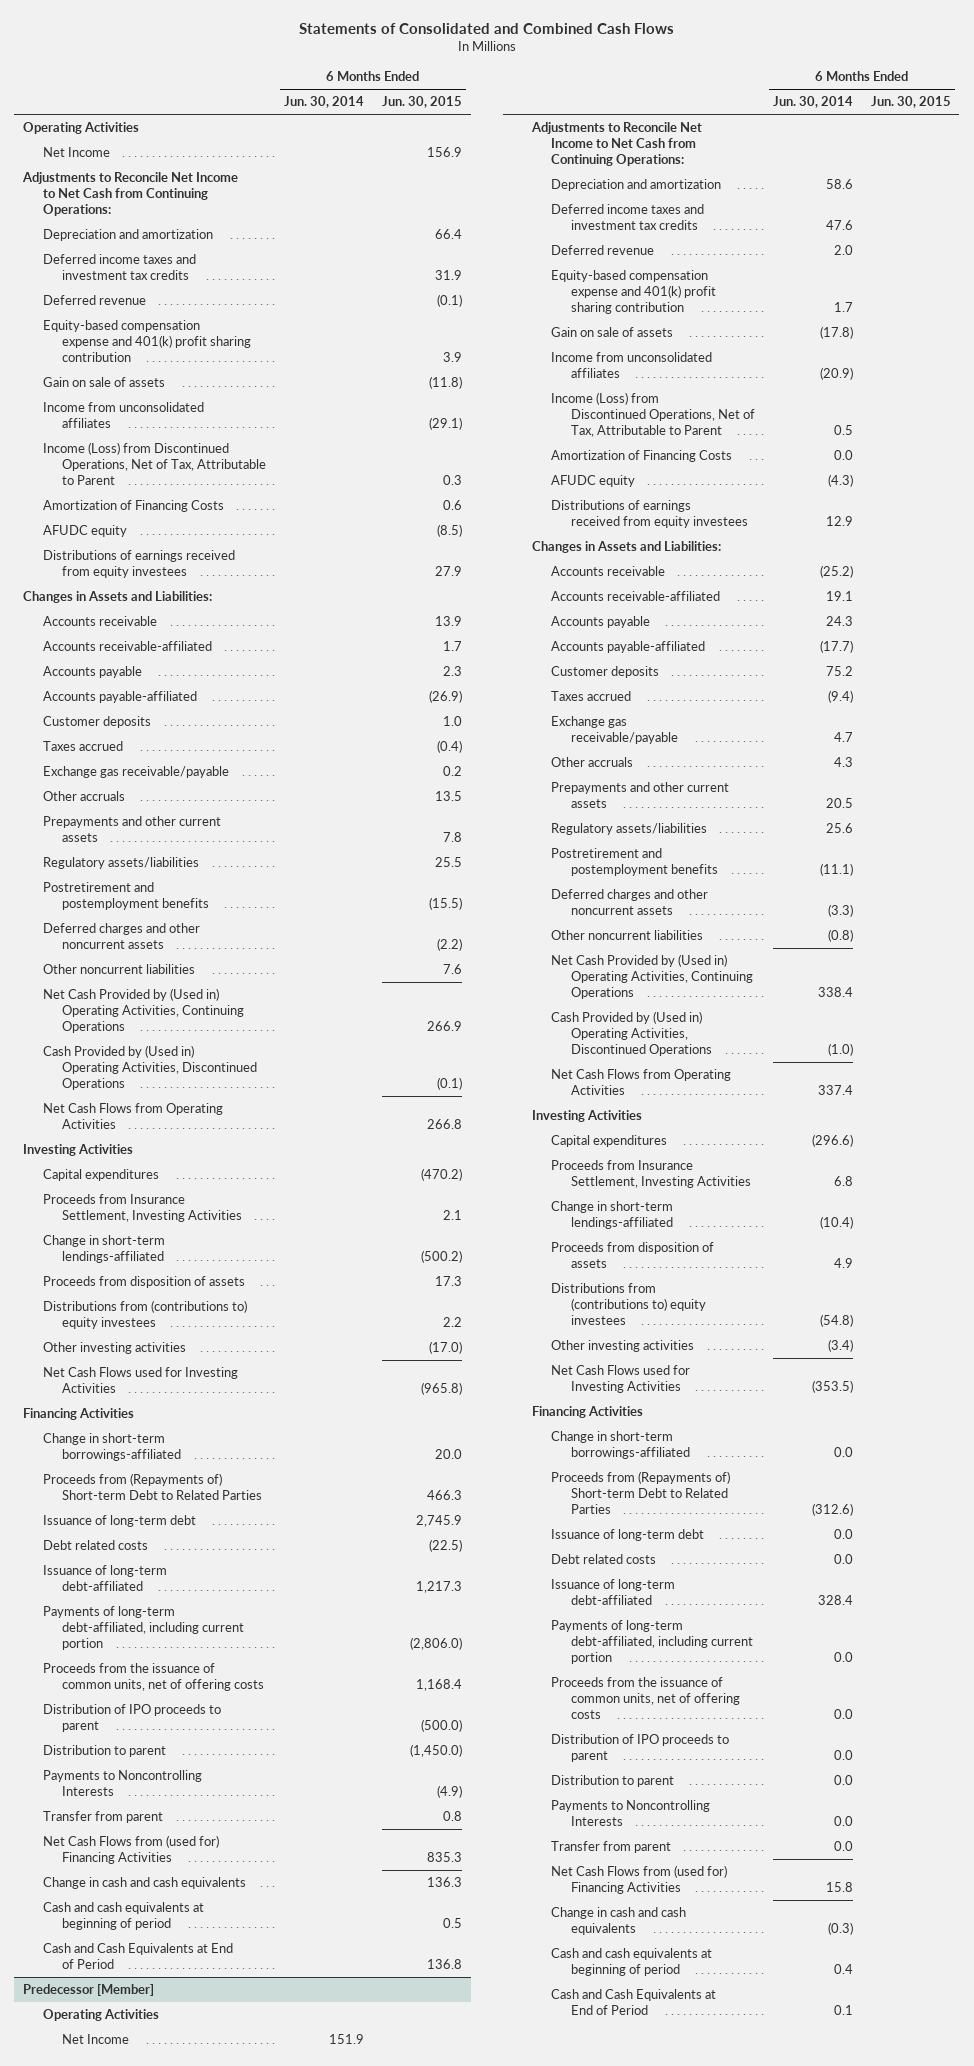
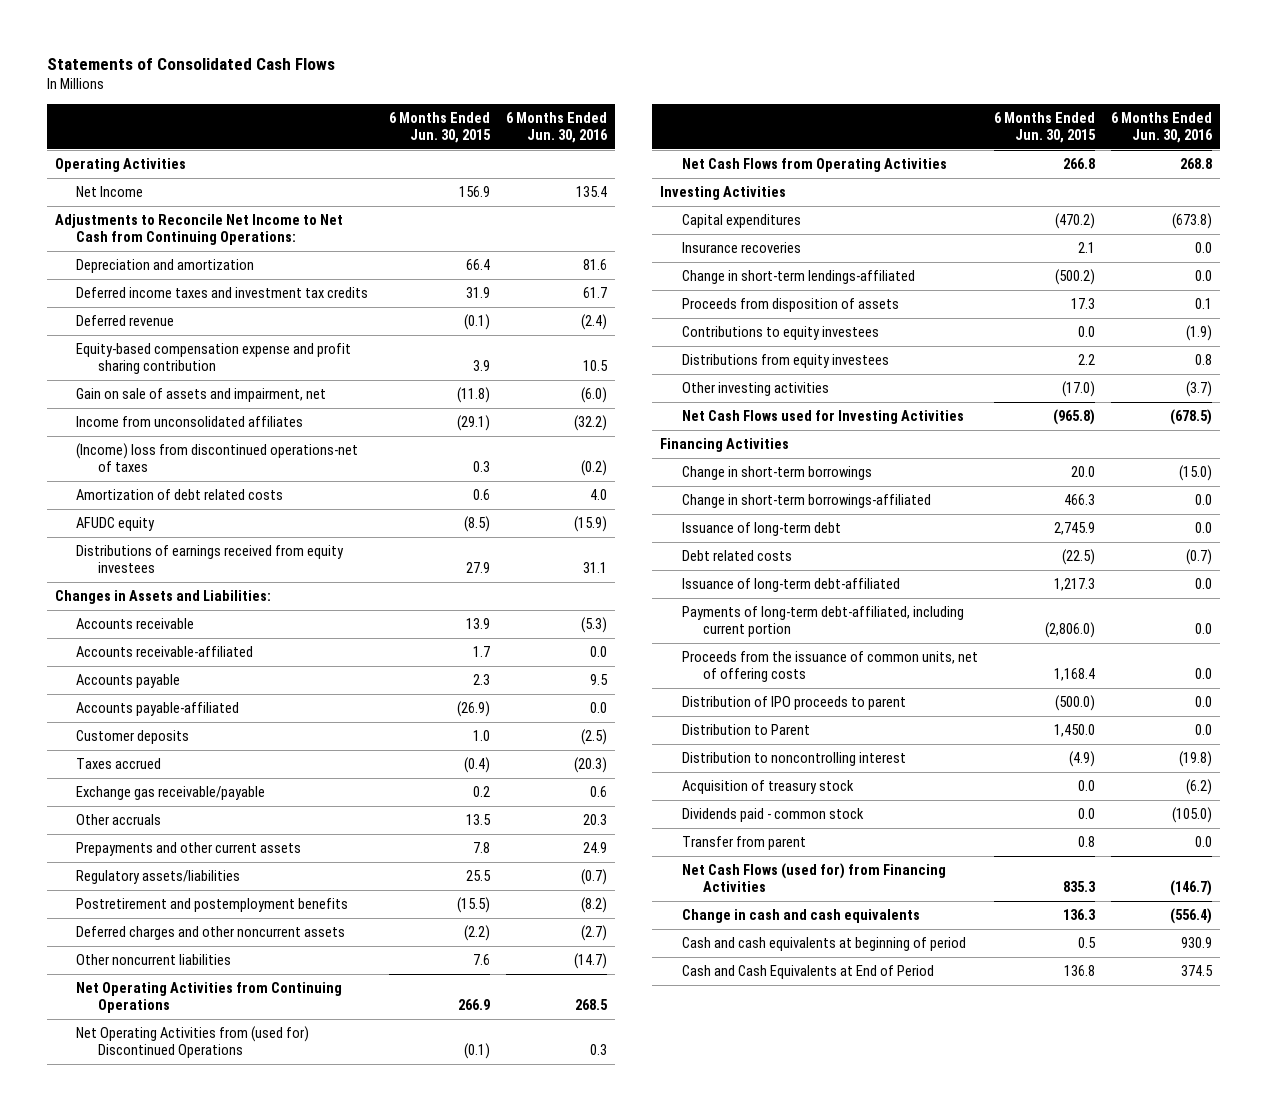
- Statements of Consolidated and Combined Cash Flows
+ Statements of Consolidated Cash Flows
- | 6 Months Ended Jun. 30, 2014 | 6 Months Ended Jun. 30, 2015
+ | 6 Months Ended Jun. 30, 2015 | 6 Months Ended Jun. 30, 2016
- Equity-based compensation expense and 401(k) profit sharing contribution | | 3.9
- Gain on sale of assets | | (11.8)
+ Equity-based compensation expense and profit sharing contribution | 3.9 | 10.5
+ Gain on sale of assets and impairment, net | (11.8) | (6.0)
- Income (Loss) from Discontinued Operations, Net of Tax, Attributable to Parent | | 0.3
- Amortization of Financing Costs | | 0.6
+ (Income) loss from discontinued operations-net of taxes | 0.3 | (0.2)
+ Amortization of debt related costs | 0.6 | 4.0
- Net Cash Provided by (Used in) Operating Activities, Continuing Operations | | 266.9
- Cash Provided by (Used in) Operating Activities, Discontinued Operations | | (0.1)
+ Net Operating Activities from Continuing Operations | 266.9 | 268.5
+ Net Operating Activities from (used for) Discontinued Operations | (0.1) | 0.3
- Proceeds from Insurance Settlement, Investing Activities | | 2.1
+ Insurance recoveries | 2.1 | 0.0
- Distributions from (contributions to) equity investees | | 2.2
+ Contributions to equity investees | 0.0 | (1.9)
+ Distributions from equity investees | 2.2 | 0.8
- Change in short-term borrowings-affiliated | | 20.0
- Proceeds from (Repayments of) Short-term Debt to Related Parties | | 466.3
+ Change in short-term borrowings | 20.0 | (15.0)
+ Change in short-term borrowings-affiliated | 466.3 | 0.0
- Distribution to parent | | (1,450.0)
- Payments to Noncontrolling Interests | | (4.9)
+ Distribution to Parent | 1,450.0 | 0.0
+ Distribution to noncontrolling interest | (4.9) | (19.8)
+ Acquisition of treasury stock | 0.0 | (6.2)
+ Dividends paid - common stock | 0.0 | (105.0)
- Net Cash Flows from (used for) Financing Activities | | 835.3
+ Net Cash Flows (used for) from Financing Activities | 835.3 | (146.7)
- Predecessor [Member]
- Operating Activities
- Net Income | 151.9 |
- Adjustments to Reconcile Net Income to Net Cash from Continuing Operations:
- Depreciation and amortization | 58.6 |
- Deferred income taxes and investment tax credits | 47.6 |
- Deferred revenue | 2.0 |
- Equity-based compensation expense and 401(k) profit sharing contribution | 1.7 |
- Gain on sale of assets | (17.8) |
- Income from unconsolidated affiliates | (20.9) |
- Income (Loss) from Discontinued Operations, Net of Tax, Attributable to Parent | 0.5 |
- Amortization of Financing Costs | 0.0 |
- AFUDC equity | (4.3) |
- Distributions of earnings received from equity investees | 12.9 |
- Changes in Assets and Liabilities:
- Accounts receivable | (25.2) |
- Accounts receivable-affiliated | 19.1 |
- Accounts payable | 24.3 |
- Accounts payable-affiliated | (17.7) |
- Customer deposits | 75.2 |
- Taxes accrued | (9.4) |
- Exchange gas receivable/payable | 4.7 |
- Other accruals | 4.3 |
- Prepayments and other current assets | 20.5 |
- Regulatory assets/liabilities | 25.6 |
- Postretirement and postemployment benefits | (11.1) |
- Deferred charges and other noncurrent assets | (3.3) |
- Other noncurrent liabilities | (0.8) |
- Net Cash Provided by (Used in) Operating Activities, Continuing Operations | 338.4 |
- Cash Provided by (Used in) Operating Activities, Discontinued Operations | (1.0) |
- Net Cash Flows from Operating Activities | 337.4 |
- Investing Activities
- Capital expenditures | (296.6) |
- Proceeds from Insurance Settlement, Investing Activities | 6.8 |
- Change in short-term lendings-affiliated | (10.4) |
- Proceeds from disposition of assets | 4.9 |
- Distributions from (contributions to) equity investees | (54.8) |
- Other investing activities | (3.4) |
- Net Cash Flows used for Investing Activities | (353.5) |
- Financing Activities
- Change in short-term borrowings-affiliated | 0.0 |
- Proceeds from (Repayments of) Short-term Debt to Related Parties | (312.6) |
- Issuance of long-term debt | 0.0 |
- Debt related costs | 0.0 |
- Issuance of long-term debt-affiliated | 328.4 |
- Payments of long-term debt-affiliated, including current portion | 0.0 |
- Proceeds from the issuance of common units, net of offering costs | 0.0 |
- Distribution of IPO proceeds to parent | 0.0 |
- Distribution to parent | 0.0 |
- Payments to Noncontrolling Interests | 0.0 |
- Transfer from parent | 0.0 |
- Net Cash Flows from (used for) Financing Activities | 15.8 |
- Change in cash and cash equivalents | (0.3) |
- Cash and cash equivalents at beginning of period | 0.4 |
- Cash and Cash Equivalents at End of Period | 0.1 |

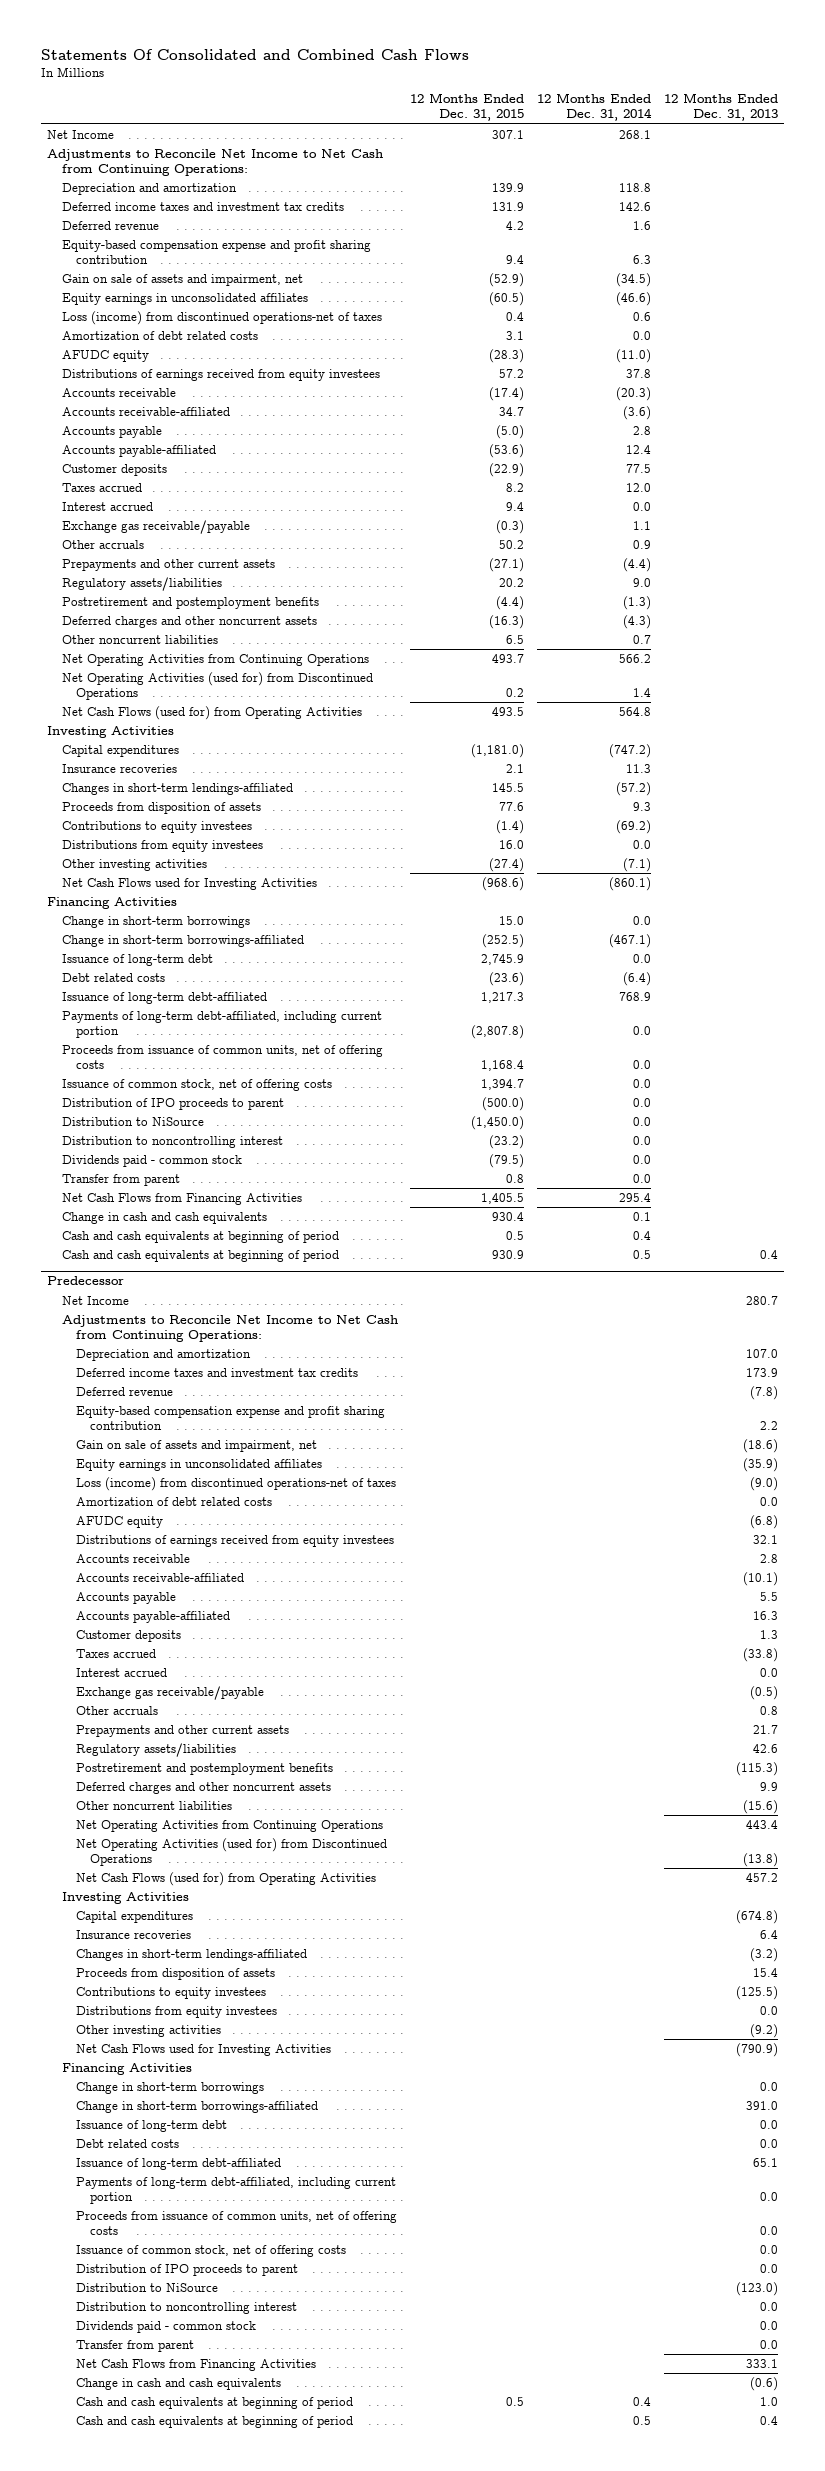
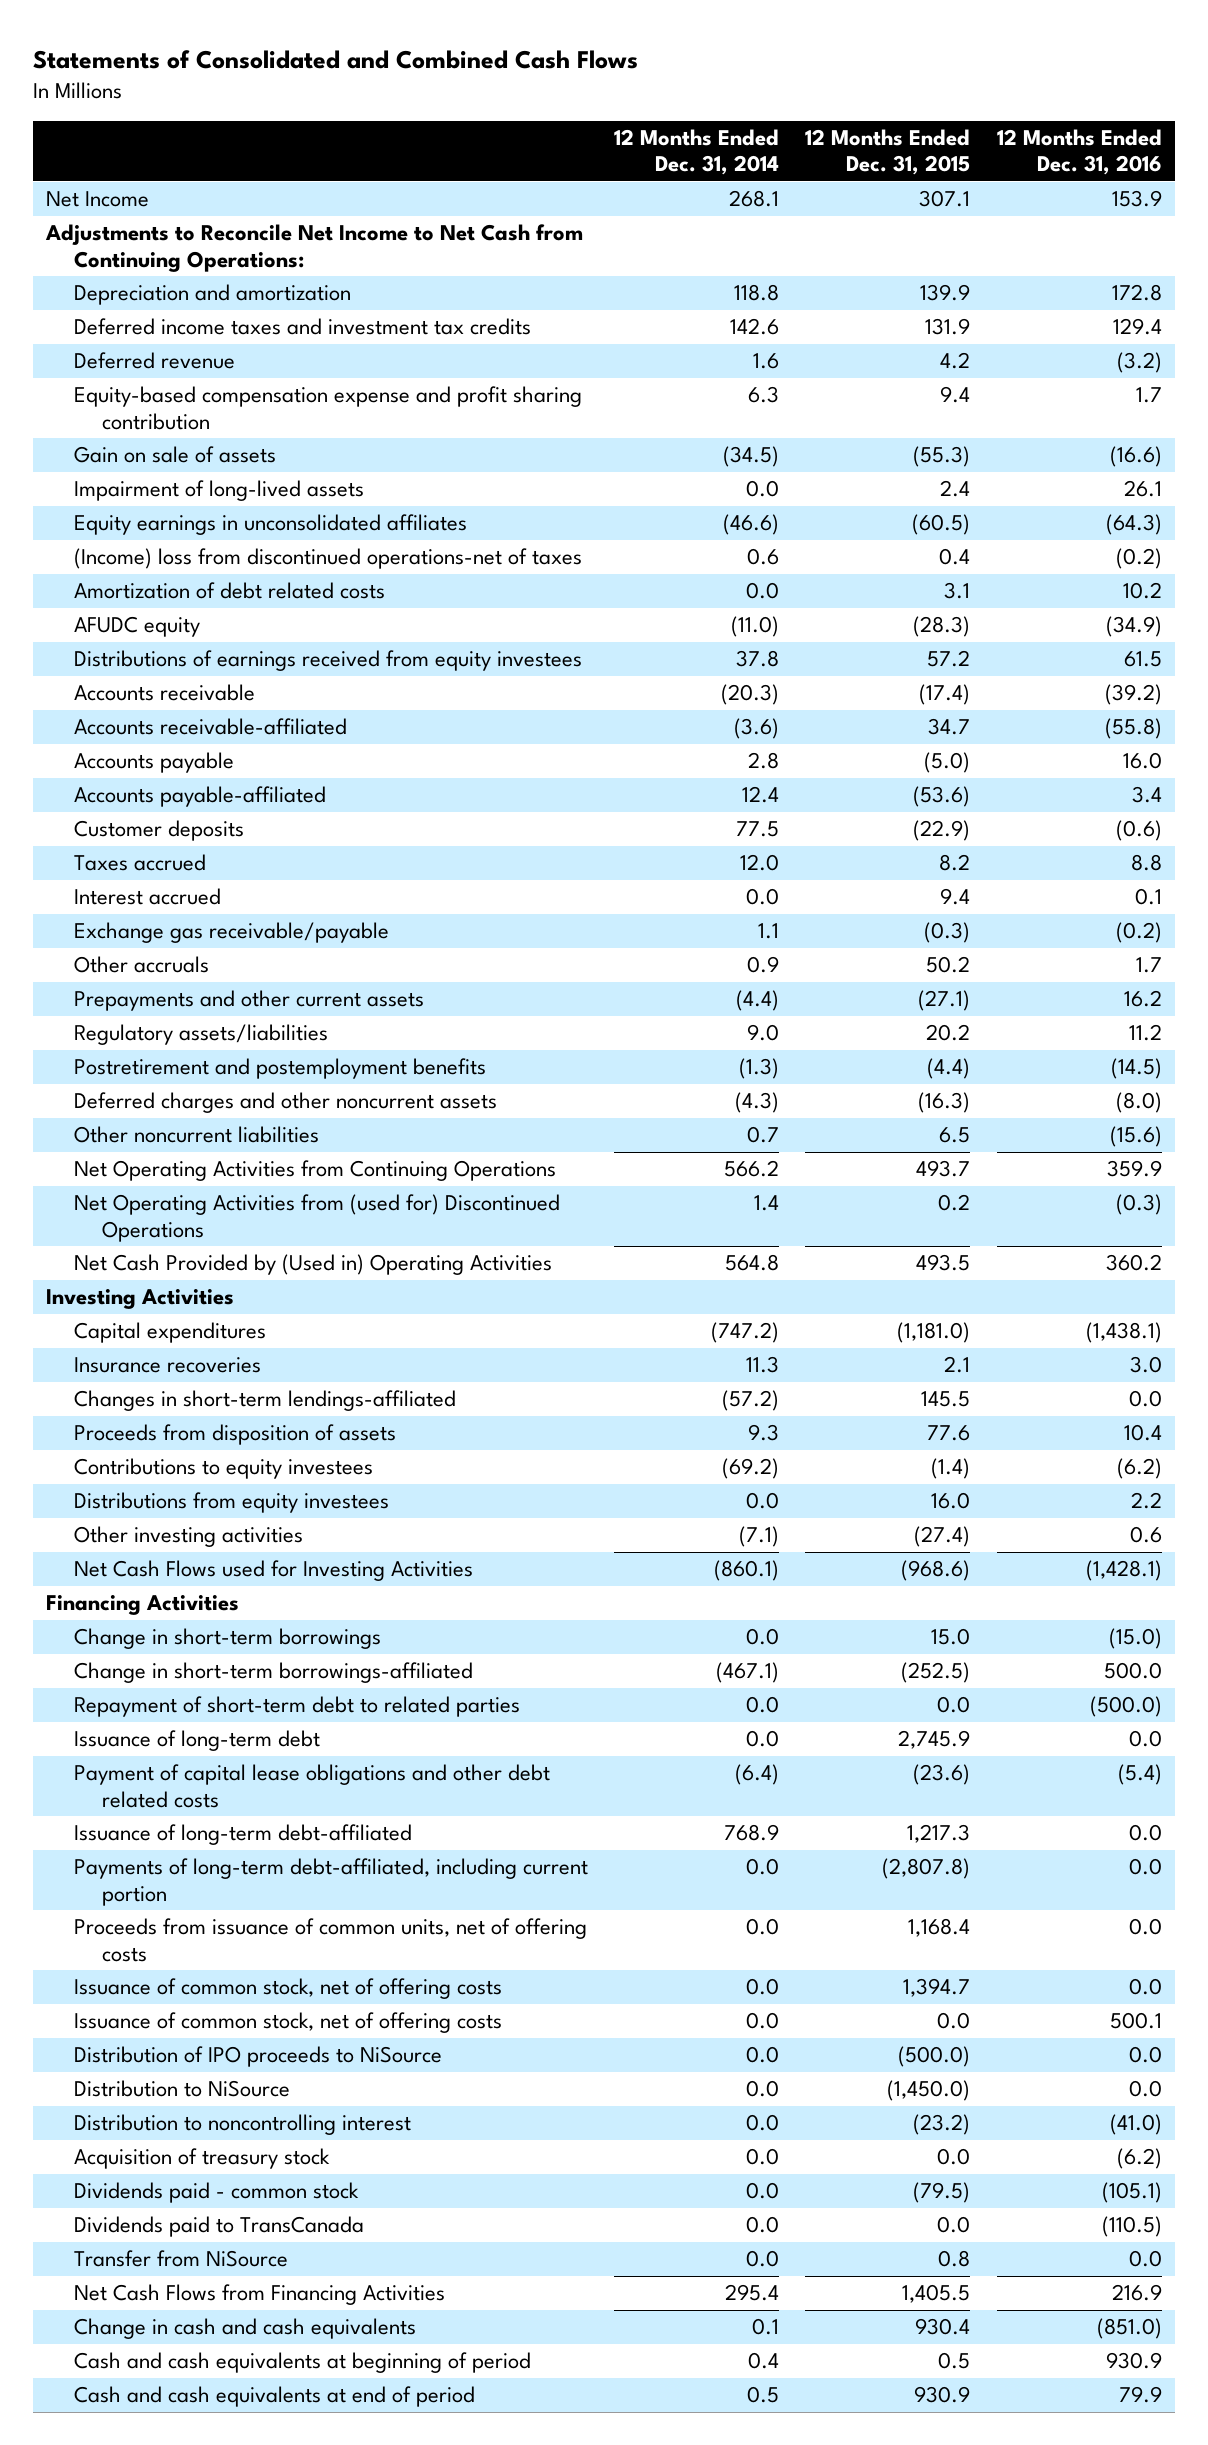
- Statements Of Consolidated and Combined Cash Flows
+ Statements of Consolidated and Combined Cash Flows
- | 12 Months Ended Dec. 31, 2015 | 12 Months Ended Dec. 31, 2014 | 12 Months Ended Dec. 31, 2013
+ | 12 Months Ended Dec. 31, 2014 | 12 Months Ended Dec. 31, 2015 | 12 Months Ended Dec. 31, 2016
- Gain on sale of assets and impairment, net | (52.9) | (34.5) |
+ Gain on sale of assets | (34.5) | (55.3) | (16.6)
+ Impairment of long-lived assets | 0.0 | 2.4 | 26.1
- Loss (income) from discontinued operations-net of taxes | 0.4 | 0.6 |
+ (Income) loss from discontinued operations-net of taxes | 0.6 | 0.4 | (0.2)
- Net Operating Activities (used for) from Discontinued Operations | 0.2 | 1.4 |
- Net Cash Flows (used for) from Operating Activities | 493.5 | 564.8 |
+ Net Operating Activities from (used for) Discontinued Operations | 1.4 | 0.2 | (0.3)
+ Net Cash Provided by (Used in) Operating Activities | 564.8 | 493.5 | 360.2
+ Repayment of short-term debt to related parties | 0.0 | 0.0 | (500.0)
- Debt related costs | (23.6) | (6.4) |
+ Payment of capital lease obligations and other debt related costs | (6.4) | (23.6) | (5.4)
- Distribution of IPO proceeds to parent | (500.0) | 0.0 |
+ Issuance of common stock, net of offering costs | 0.0 | 0.0 | 500.1
+ Distribution of IPO proceeds to NiSource | 0.0 | (500.0) | 0.0
+ Acquisition of treasury stock | 0.0 | 0.0 | (6.2)
- Transfer from parent | 0.8 | 0.0 |
+ Dividends paid to TransCanada | 0.0 | 0.0 | (110.5)
+ Transfer from NiSource | 0.0 | 0.8 | 0.0
- Cash and cash equivalents at beginning of period | 930.9 | 0.5 | 0.4
- Predecessor
- Net Income | | | 280.7
- Adjustments to Reconcile Net Income to Net Cash from Continuing Operations:
- Depreciation and amortization | | | 107.0
- Deferred income taxes and investment tax credits | | | 173.9
- Deferred revenue | | | (7.8)
- Equity-based compensation expense and profit sharing contribution | | | 2.2
- Gain on sale of assets and impairment, net | | | (18.6)
- Equity earnings in unconsolidated affiliates | | | (35.9)
- Loss (income) from discontinued operations-net of taxes | | | (9.0)
- Amortization of debt related costs | | | 0.0
- AFUDC equity | | | (6.8)
- Distributions of earnings received from equity investees | | | 32.1
- Accounts receivable | | | 2.8
- Accounts receivable-affiliated | | | (10.1)
- Accounts payable | | | 5.5
- Accounts payable-affiliated | | | 16.3
- Customer deposits | | | 1.3
- Taxes accrued | | | (33.8)
- Interest accrued | | | 0.0
- Exchange gas receivable/payable | | | (0.5)
- Other accruals | | | 0.8
- Prepayments and other current assets | | | 21.7
- Regulatory assets/liabilities | | | 42.6
- Postretirement and postemployment benefits | | | (115.3)
- Deferred charges and other noncurrent assets | | | 9.9
- Other noncurrent liabilities | | | (15.6)
- Net Operating Activities from Continuing Operations | | | 443.4
- Net Operating Activities (used for) from Discontinued Operations | | | (13.8)
- Net Cash Flows (used for) from Operating Activities | | | 457.2
- Investing Activities
- Capital expenditures | | | (674.8)
- Insurance recoveries | | | 6.4
- Changes in short-term lendings-affiliated | | | (3.2)
- Proceeds from disposition of assets | | | 15.4
- Contributions to equity investees | | | (125.5)
- Distributions from equity investees | | | 0.0
- Other investing activities | | | (9.2)
- Net Cash Flows used for Investing Activities | | | (790.9)
- Financing Activities
- Change in short-term borrowings | | | 0.0
- Change in short-term borrowings-affiliated | | | 391.0
- Issuance of long-term debt | | | 0.0
- Debt related costs | | | 0.0
- Issuance of long-term debt-affiliated | | | 65.1
- Payments of long-term debt-affiliated, including current portion | | | 0.0
- Proceeds from issuance of common units, net of offering costs | | | 0.0
- Issuance of common stock, net of offering costs | | | 0.0
- Distribution of IPO proceeds to parent | | | 0.0
- Distribution to NiSource | | | (123.0)
- Distribution to noncontrolling interest | | | 0.0
- Dividends paid - common stock | | | 0.0
- Transfer from parent | | | 0.0
- Net Cash Flows from Financing Activities | | | 333.1
- Change in cash and cash equivalents | | | (0.6)
- Cash and cash equivalents at beginning of period | 0.5 | 0.4 | 1.0
- Cash and cash equivalents at beginning of period | | 0.5 | 0.4
+ Cash and cash equivalents at end of period | 0.5 | 930.9 | 79.9

